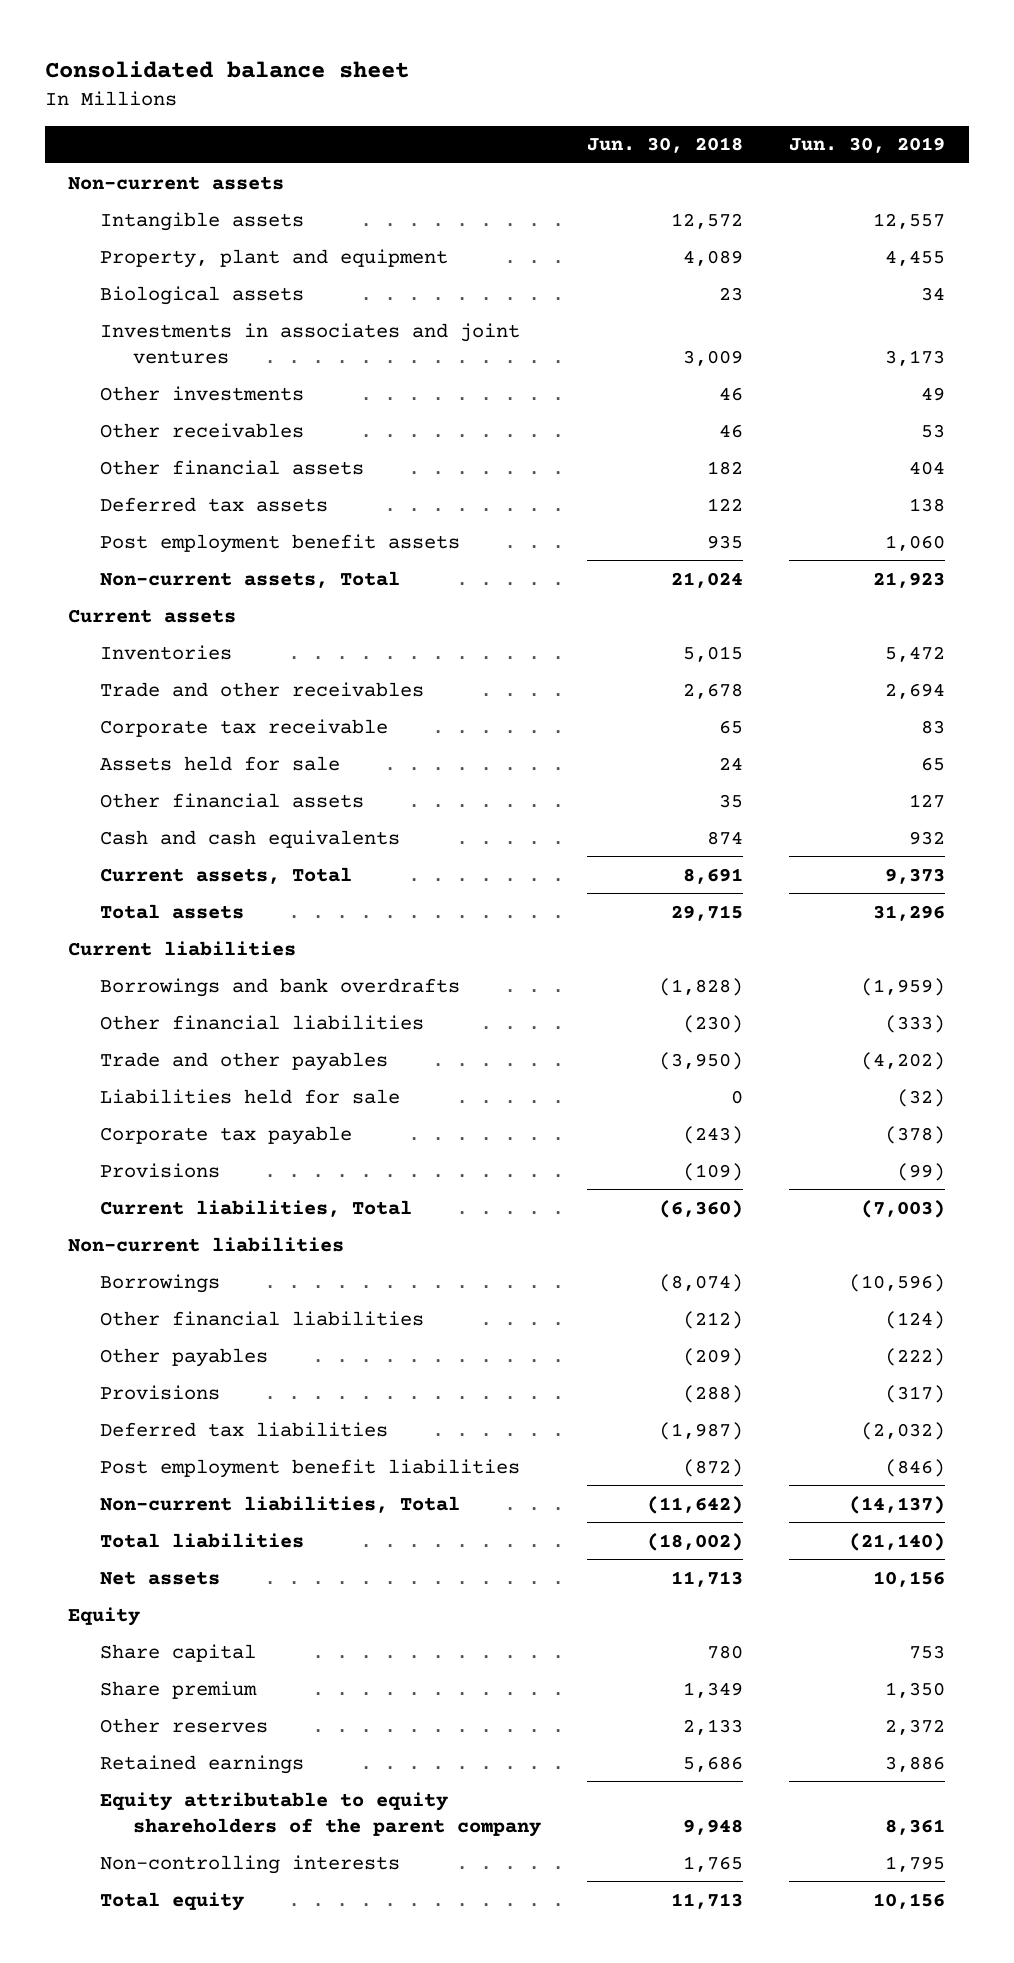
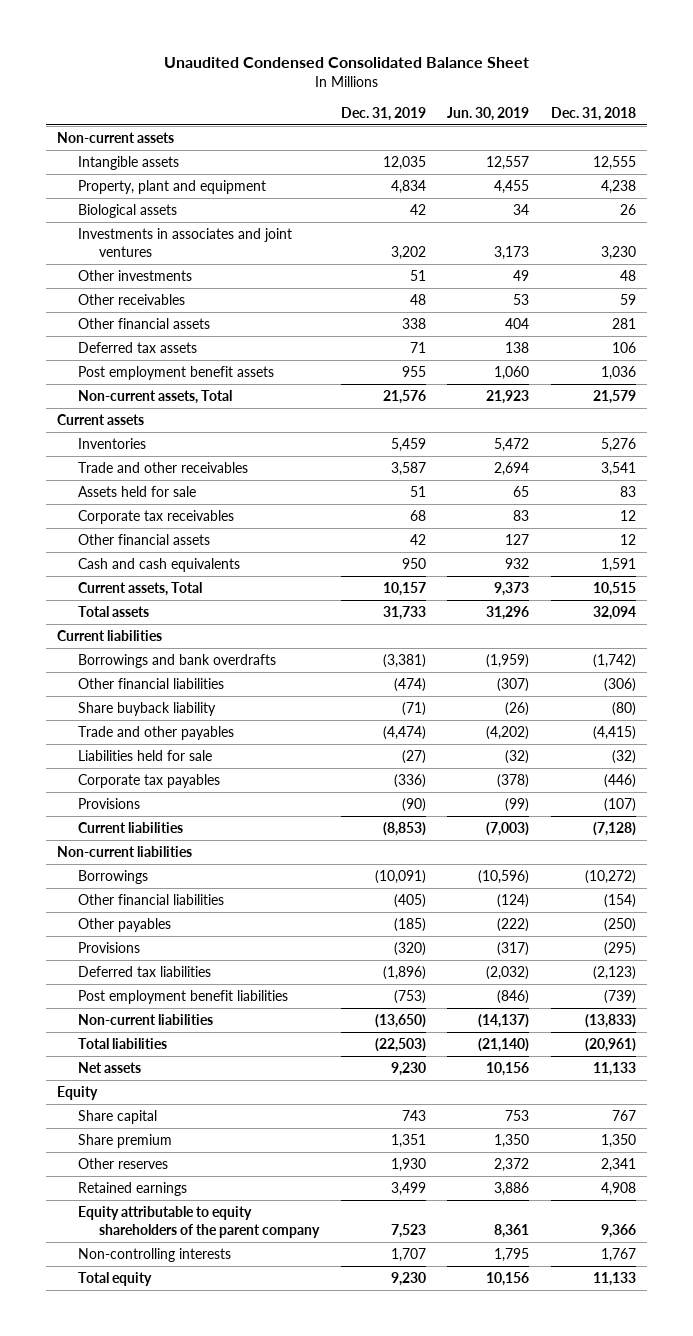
- Consolidated balance sheet
+ Unaudited Condensed Consolidated Balance Sheet
- | Jun. 30, 2018 | Jun. 30, 2019
+ | Dec. 31, 2019 | Jun. 30, 2019 | Dec. 31, 2018
- Corporate tax receivable | 65 | 83
+ Corporate tax receivables | 68 | 83 | 12
- Other financial liabilities | (230) | (333)
+ Other financial liabilities | (474) | (307) | (306)
+ Share buyback liability | (71) | (26) | (80)
- Corporate tax payable | (243) | (378)
+ Corporate tax payables | (336) | (378) | (446)
- Current liabilities, Total | (6,360) | (7,003)
+ Current liabilities | (8,853) | (7,003) | (7,128)
- Non-current liabilities, Total | (11,642) | (14,137)
+ Non-current liabilities | (13,650) | (14,137) | (13,833)

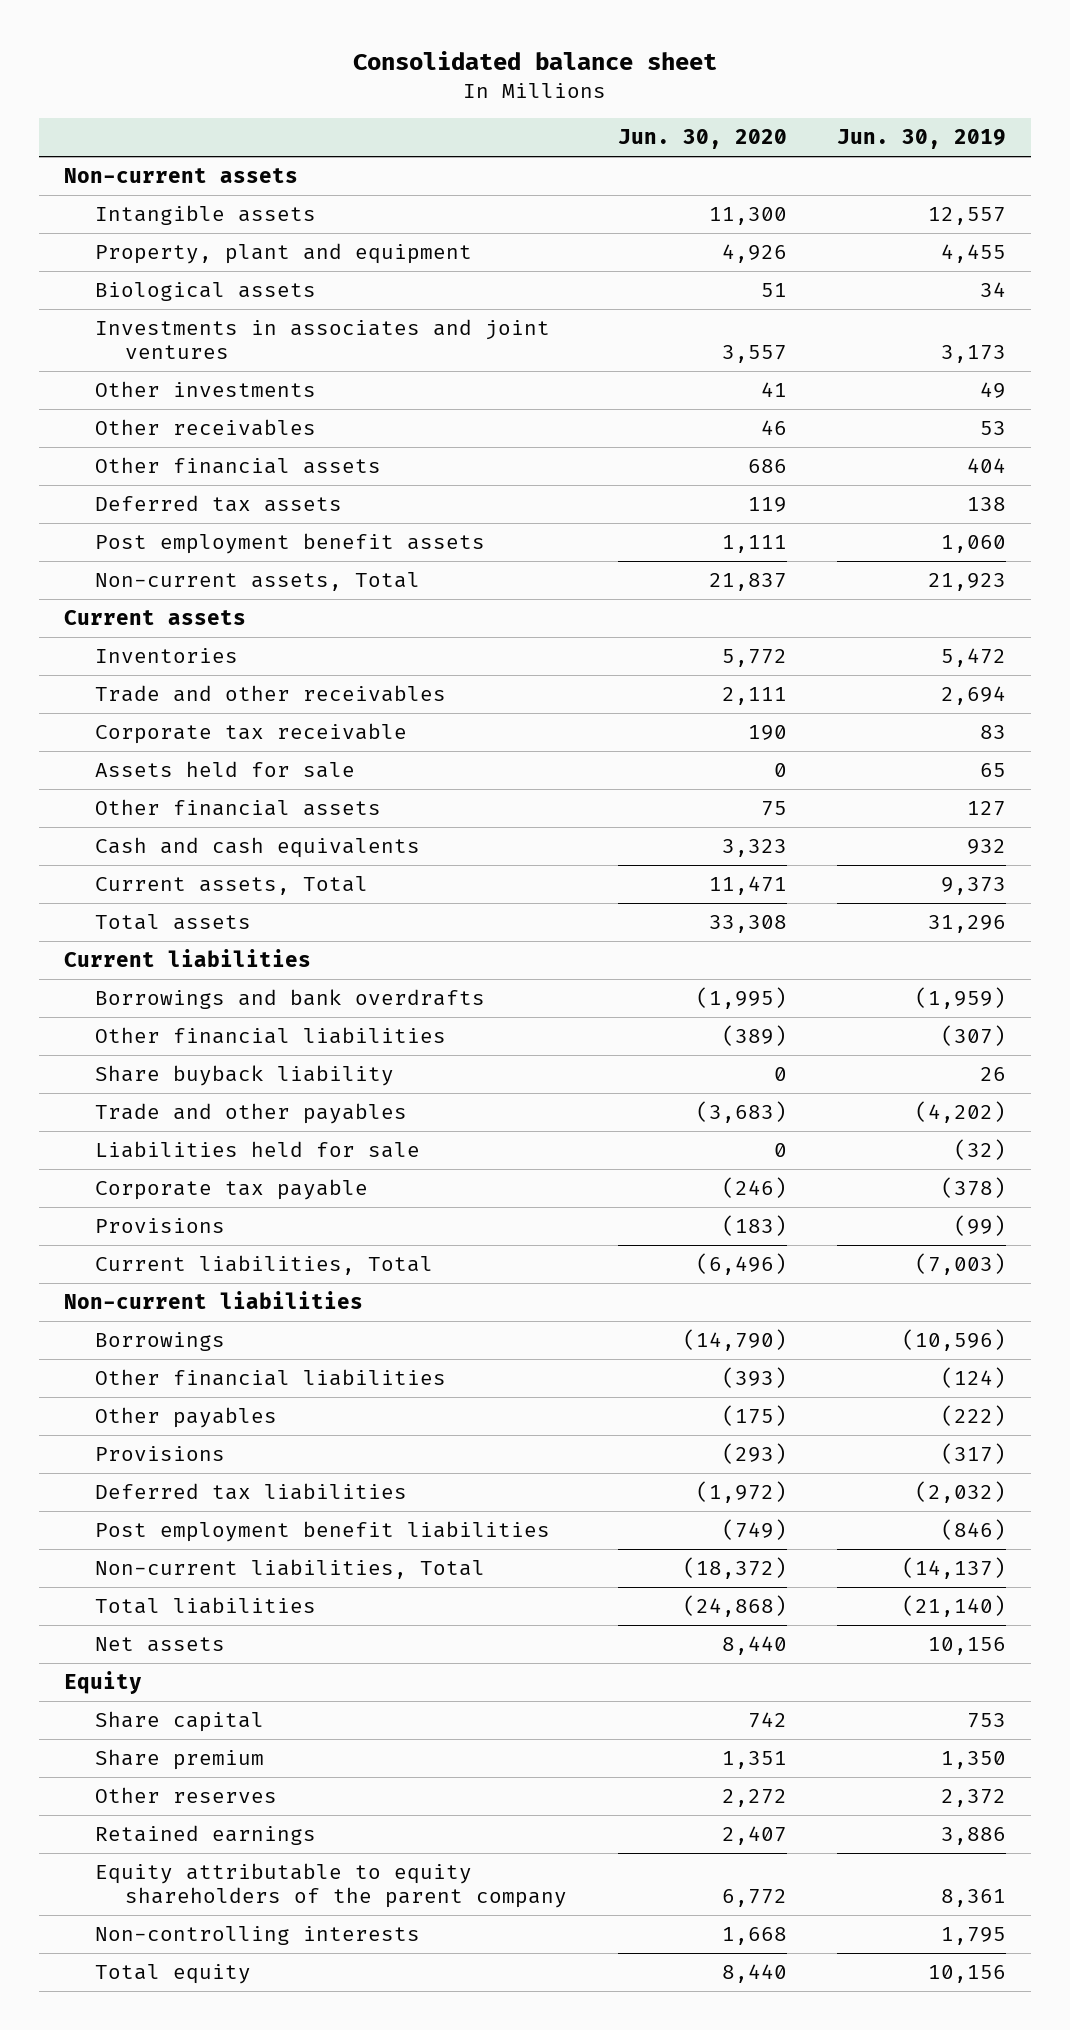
- Unaudited Condensed Consolidated Balance Sheet
+ Consolidated balance sheet
- | Dec. 31, 2019 | Jun. 30, 2019 | Dec. 31, 2018
+ | Jun. 30, 2020 | Jun. 30, 2019
+ Corporate tax receivable | 190 | 83
- Corporate tax receivables | 68 | 83 | 12
- Share buyback liability | (71) | (26) | (80)
+ Share buyback liability | 0 | 26
- Corporate tax payables | (336) | (378) | (446)
+ Corporate tax payable | (246) | (378)
- Current liabilities | (8,853) | (7,003) | (7,128)
+ Current liabilities, Total | (6,496) | (7,003)
- Non-current liabilities | (13,650) | (14,137) | (13,833)
+ Non-current liabilities, Total | (18,372) | (14,137)

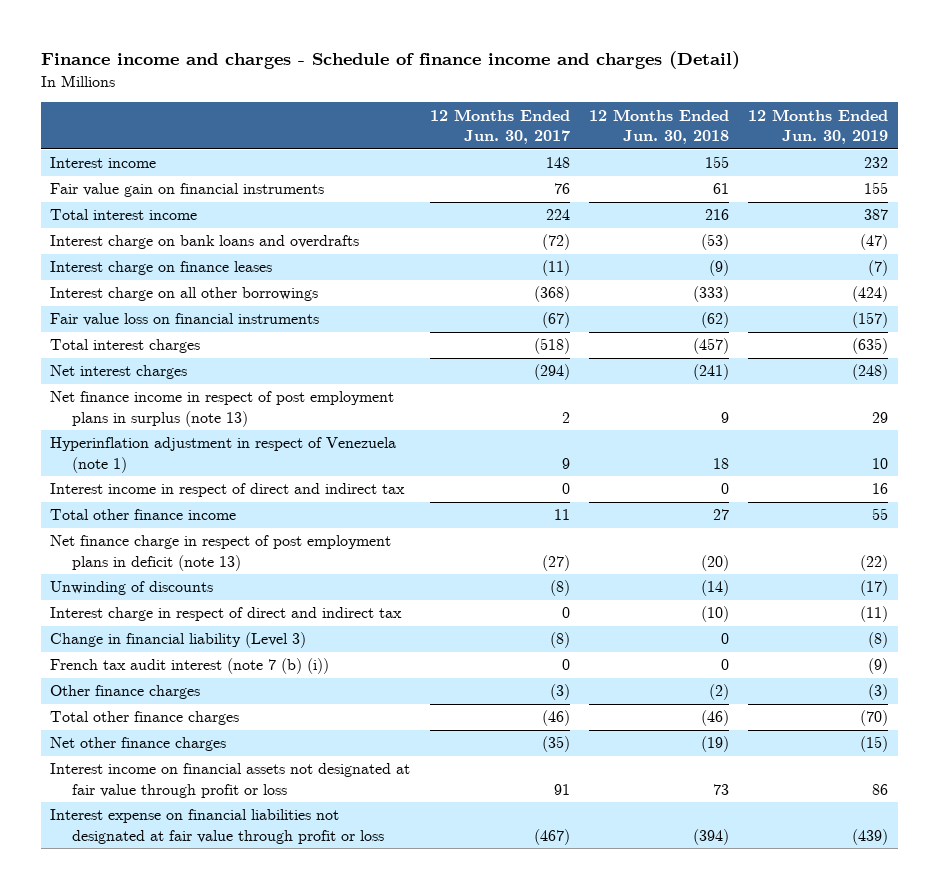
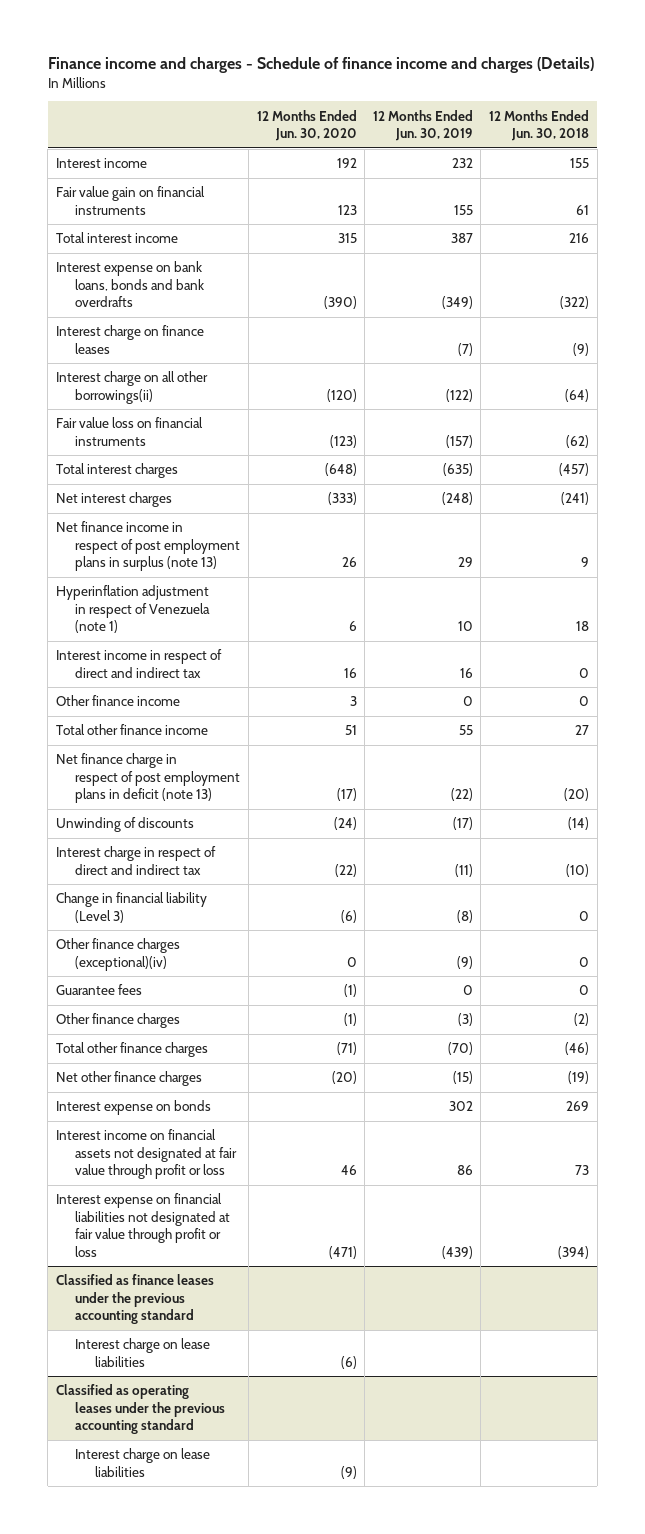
- Finance income and charges - Schedule of finance income and charges (Detail)
+ Finance income and charges - Schedule of finance income and charges (Details)
- | 12 Months Ended Jun. 30, 2017 | 12 Months Ended Jun. 30, 2018 | 12 Months Ended Jun. 30, 2019
+ | 12 Months Ended Jun. 30, 2020 | 12 Months Ended Jun. 30, 2019 | 12 Months Ended Jun. 30, 2018
- Interest charge on bank loans and overdrafts | (72) | (53) | (47)
+ Interest expense on bank loans, bonds and bank overdrafts | (390) | (349) | (322)
- Interest charge on all other borrowings | (368) | (333) | (424)
+ Interest charge on all other borrowings(ii) | (120) | (122) | (64)
+ Other finance income | 3 | 0 | 0
- French tax audit interest (note 7 (b) (i)) | 0 | 0 | (9)
+ Other finance charges (exceptional)(iv) | 0 | (9) | 0
+ Guarantee fees | (1) | 0 | 0
+ Interest expense on bonds | | 302 | 269
+ Classified as finance leases under the previous accounting standard
+ Interest charge on lease liabilities | (6) | |
+ Classified as operating leases under the previous accounting standard
+ Interest charge on lease liabilities | (9) | |

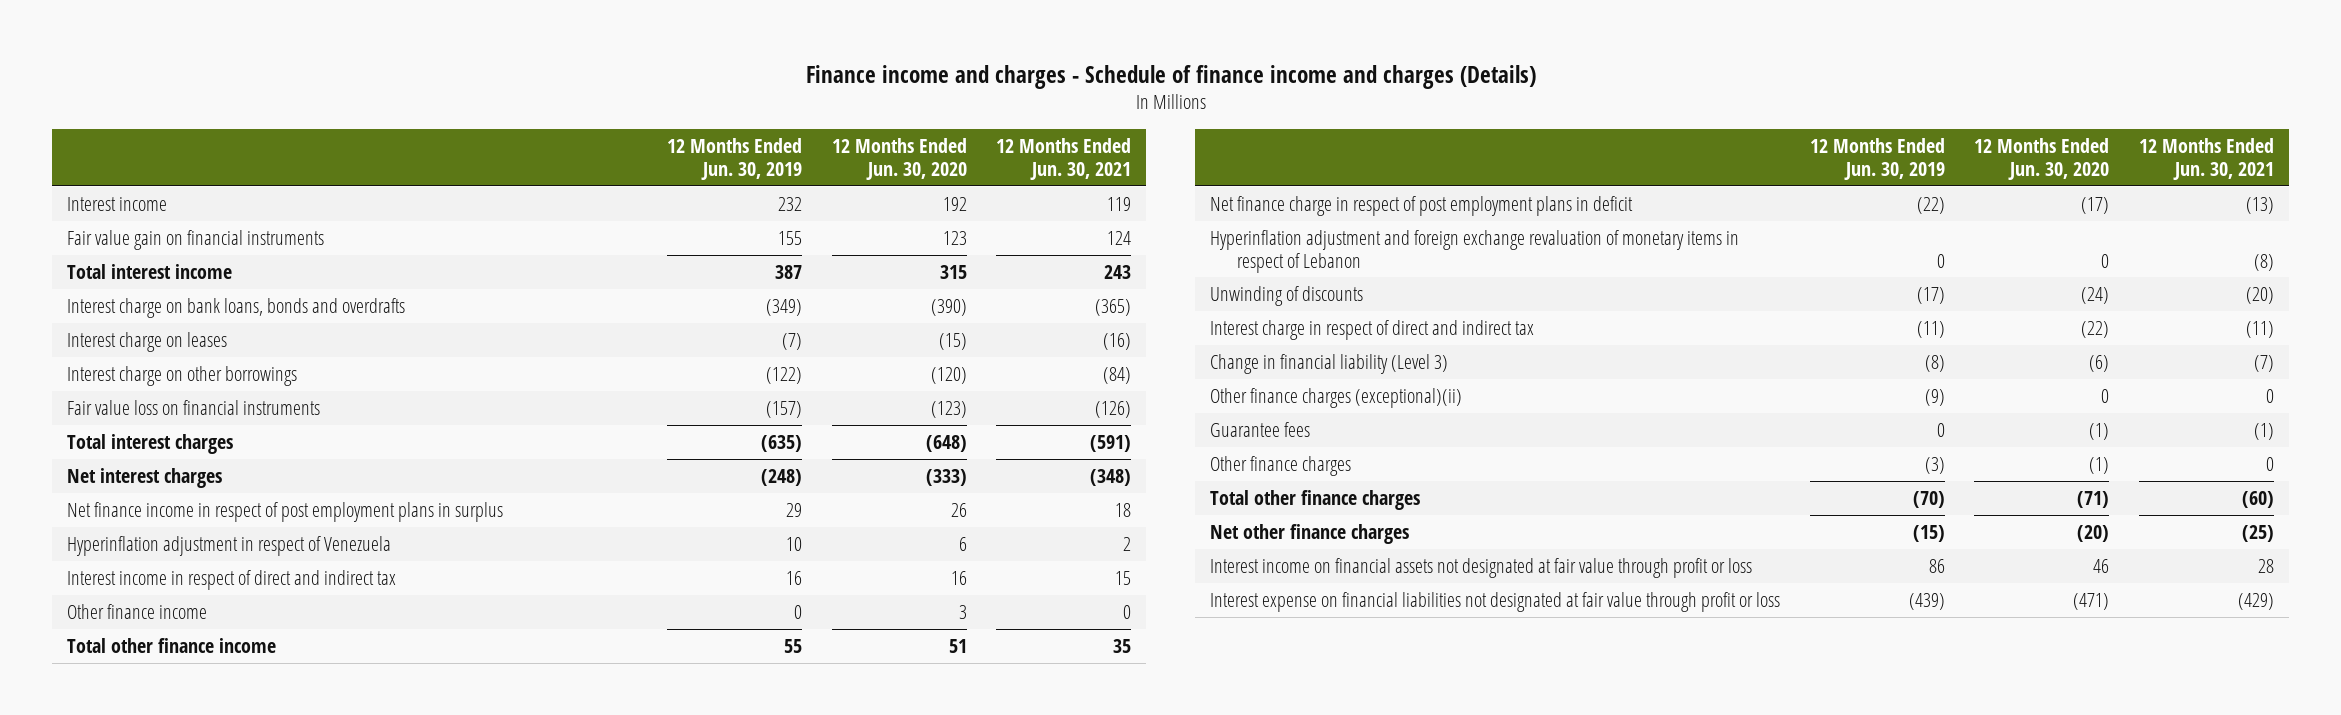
- | 12 Months Ended Jun. 30, 2020 | 12 Months Ended Jun. 30, 2019 | 12 Months Ended Jun. 30, 2018
+ | 12 Months Ended Jun. 30, 2019 | 12 Months Ended Jun. 30, 2020 | 12 Months Ended Jun. 30, 2021
- Interest expense on bank loans, bonds and bank overdrafts | (390) | (349) | (322)
- Interest charge on finance leases | | (7) | (9)
- Interest charge on all other borrowings(ii) | (120) | (122) | (64)
+ Interest charge on bank loans, bonds and overdrafts | (349) | (390) | (365)
+ Interest charge on leases | (7) | (15) | (16)
+ Interest charge on other borrowings | (122) | (120) | (84)
- Net finance income in respect of post employment plans in surplus (note 13) | 26 | 29 | 9
- Hyperinflation adjustment in respect of Venezuela (note 1) | 6 | 10 | 18
+ Net finance income in respect of post employment plans in surplus | 29 | 26 | 18
+ Hyperinflation adjustment in respect of Venezuela | 10 | 6 | 2
- Net finance charge in respect of post employment plans in deficit (note 13) | (17) | (22) | (20)
+ Net finance charge in respect of post employment plans in deficit | (22) | (17) | (13)
+ Hyperinflation adjustment and foreign exchange revaluation of monetary items in respect of Lebanon | 0 | 0 | (8)
- Other finance charges (exceptional)(iv) | 0 | (9) | 0
+ Other finance charges (exceptional)(ii) | (9) | 0 | 0
- Interest expense on bonds | | 302 | 269
- Classified as finance leases under the previous accounting standard
- Interest charge on lease liabilities | (6) | |
- Classified as operating leases under the previous accounting standard
- Interest charge on lease liabilities | (9) | |

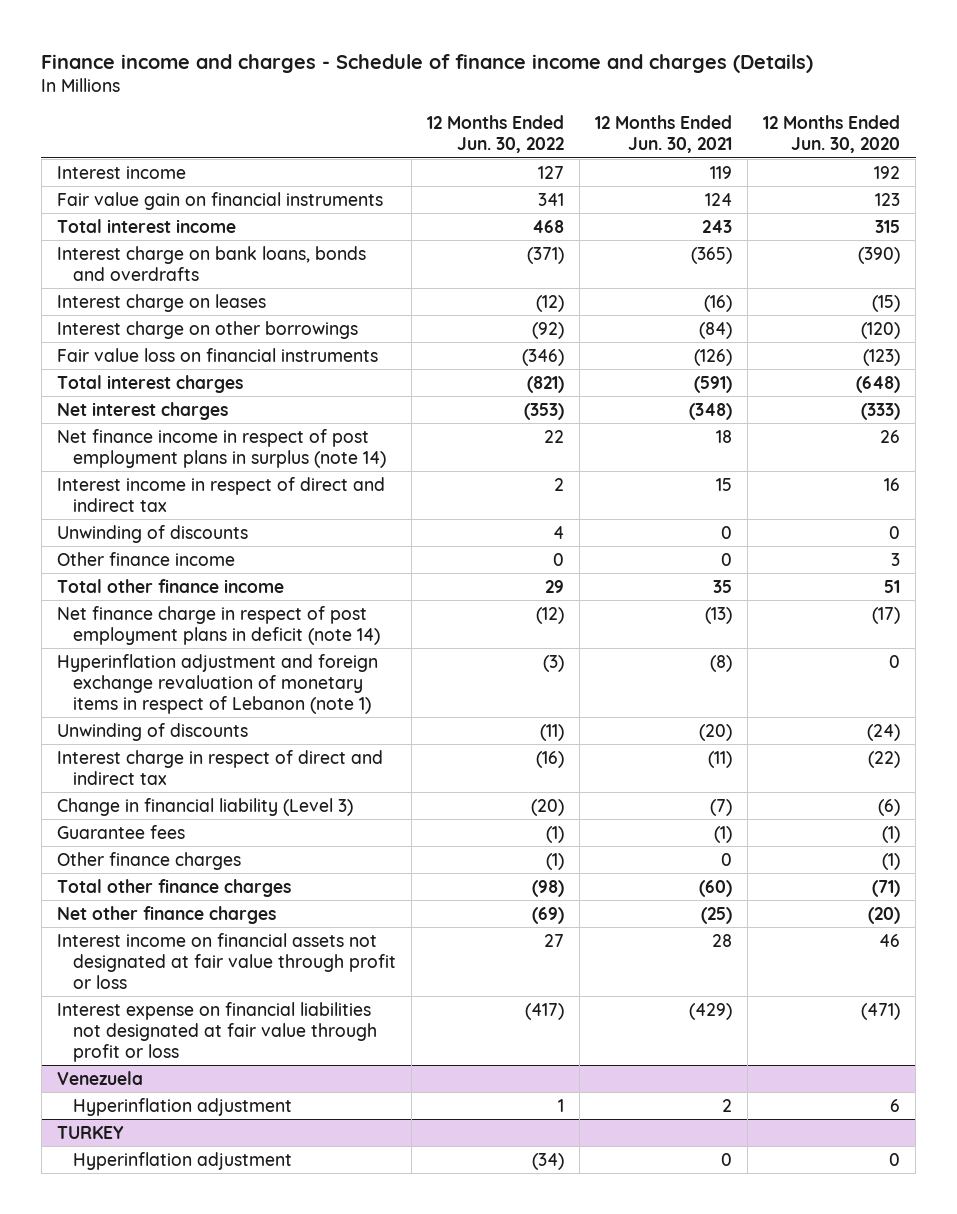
- | 12 Months Ended Jun. 30, 2019 | 12 Months Ended Jun. 30, 2020 | 12 Months Ended Jun. 30, 2021
+ | 12 Months Ended Jun. 30, 2022 | 12 Months Ended Jun. 30, 2021 | 12 Months Ended Jun. 30, 2020
- Net finance income in respect of post employment plans in surplus | 29 | 26 | 18
- Hyperinflation adjustment in respect of Venezuela | 10 | 6 | 2
+ Net finance income in respect of post employment plans in surplus (note 14) | 22 | 18 | 26
+ Unwinding of discounts | 4 | 0 | 0
- Net finance charge in respect of post employment plans in deficit | (22) | (17) | (13)
- Hyperinflation adjustment and foreign exchange revaluation of monetary items in respect of Lebanon | 0 | 0 | (8)
+ Net finance charge in respect of post employment plans in deficit (note 14) | (12) | (13) | (17)
+ Hyperinflation adjustment and foreign exchange revaluation of monetary items in respect of Lebanon (note 1) | (3) | (8) | 0
- Other finance charges (exceptional)(ii) | (9) | 0 | 0
+ Venezuela
+ Hyperinflation adjustment | 1 | 2 | 6
+ TURKEY
+ Hyperinflation adjustment | (34) | 0 | 0

